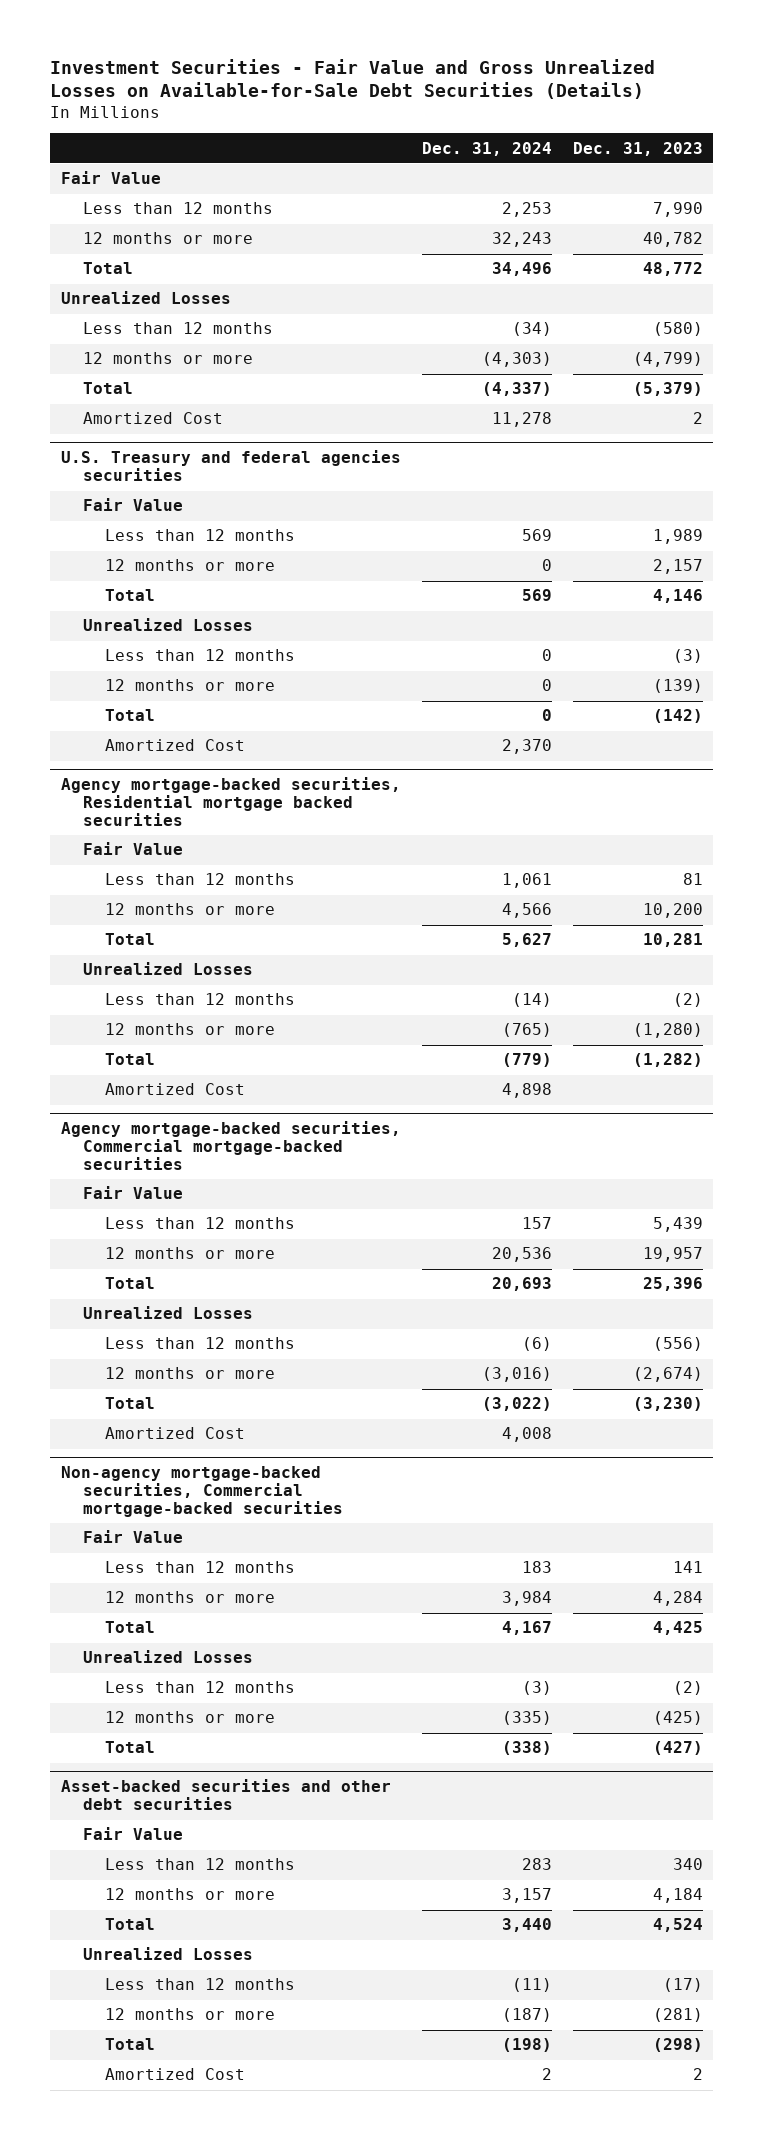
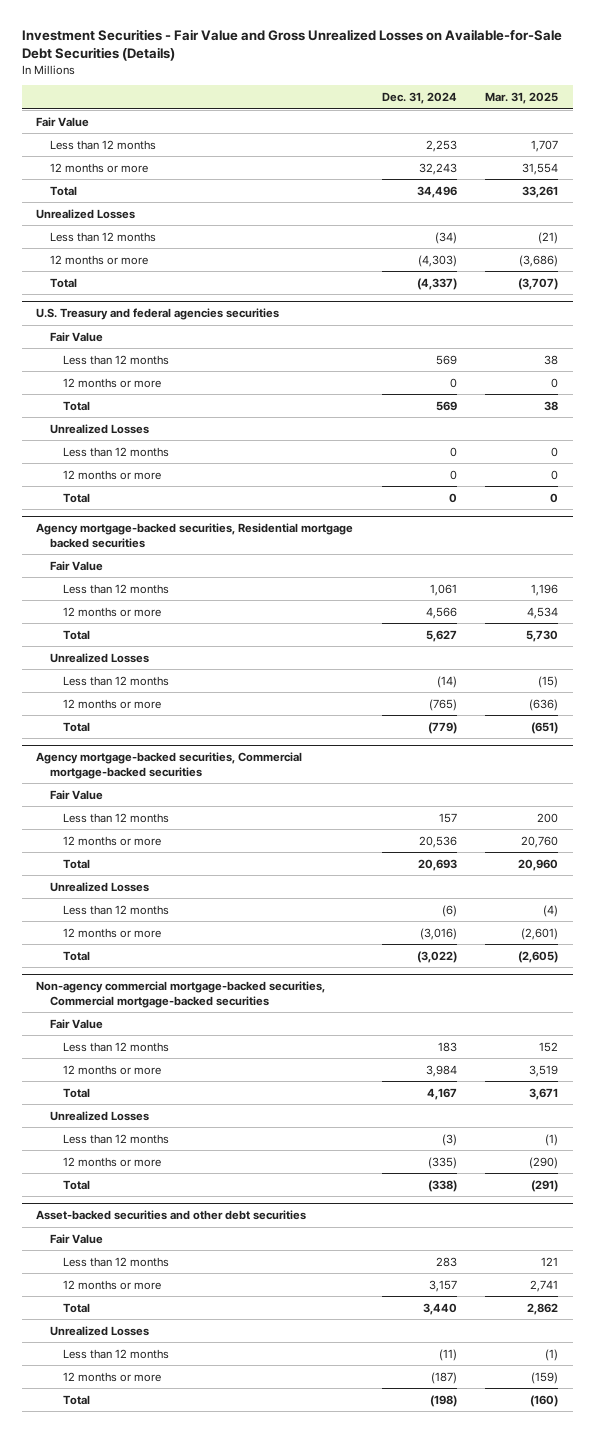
- | Dec. 31, 2024 | Dec. 31, 2023
+ | Dec. 31, 2024 | Mar. 31, 2025
- Amortized Cost | 11,278 | 2
@ U.S. Treasury and federal agencies securities
- Amortized Cost | 2,370 |
@ Agency mortgage-backed securities, Residential mortgage backed securities
- Amortized Cost | 4,898 |
@ Agency mortgage-backed securities, Commercial mortgage-backed securities
- Amortized Cost | 4,008 |
- Non-agency mortgage-backed securities, Commercial mortgage-backed securities
+ Non-agency commercial mortgage-backed securities, Commercial mortgage-backed securities
@ Asset-backed securities and other debt securities
- Amortized Cost | 2 | 2

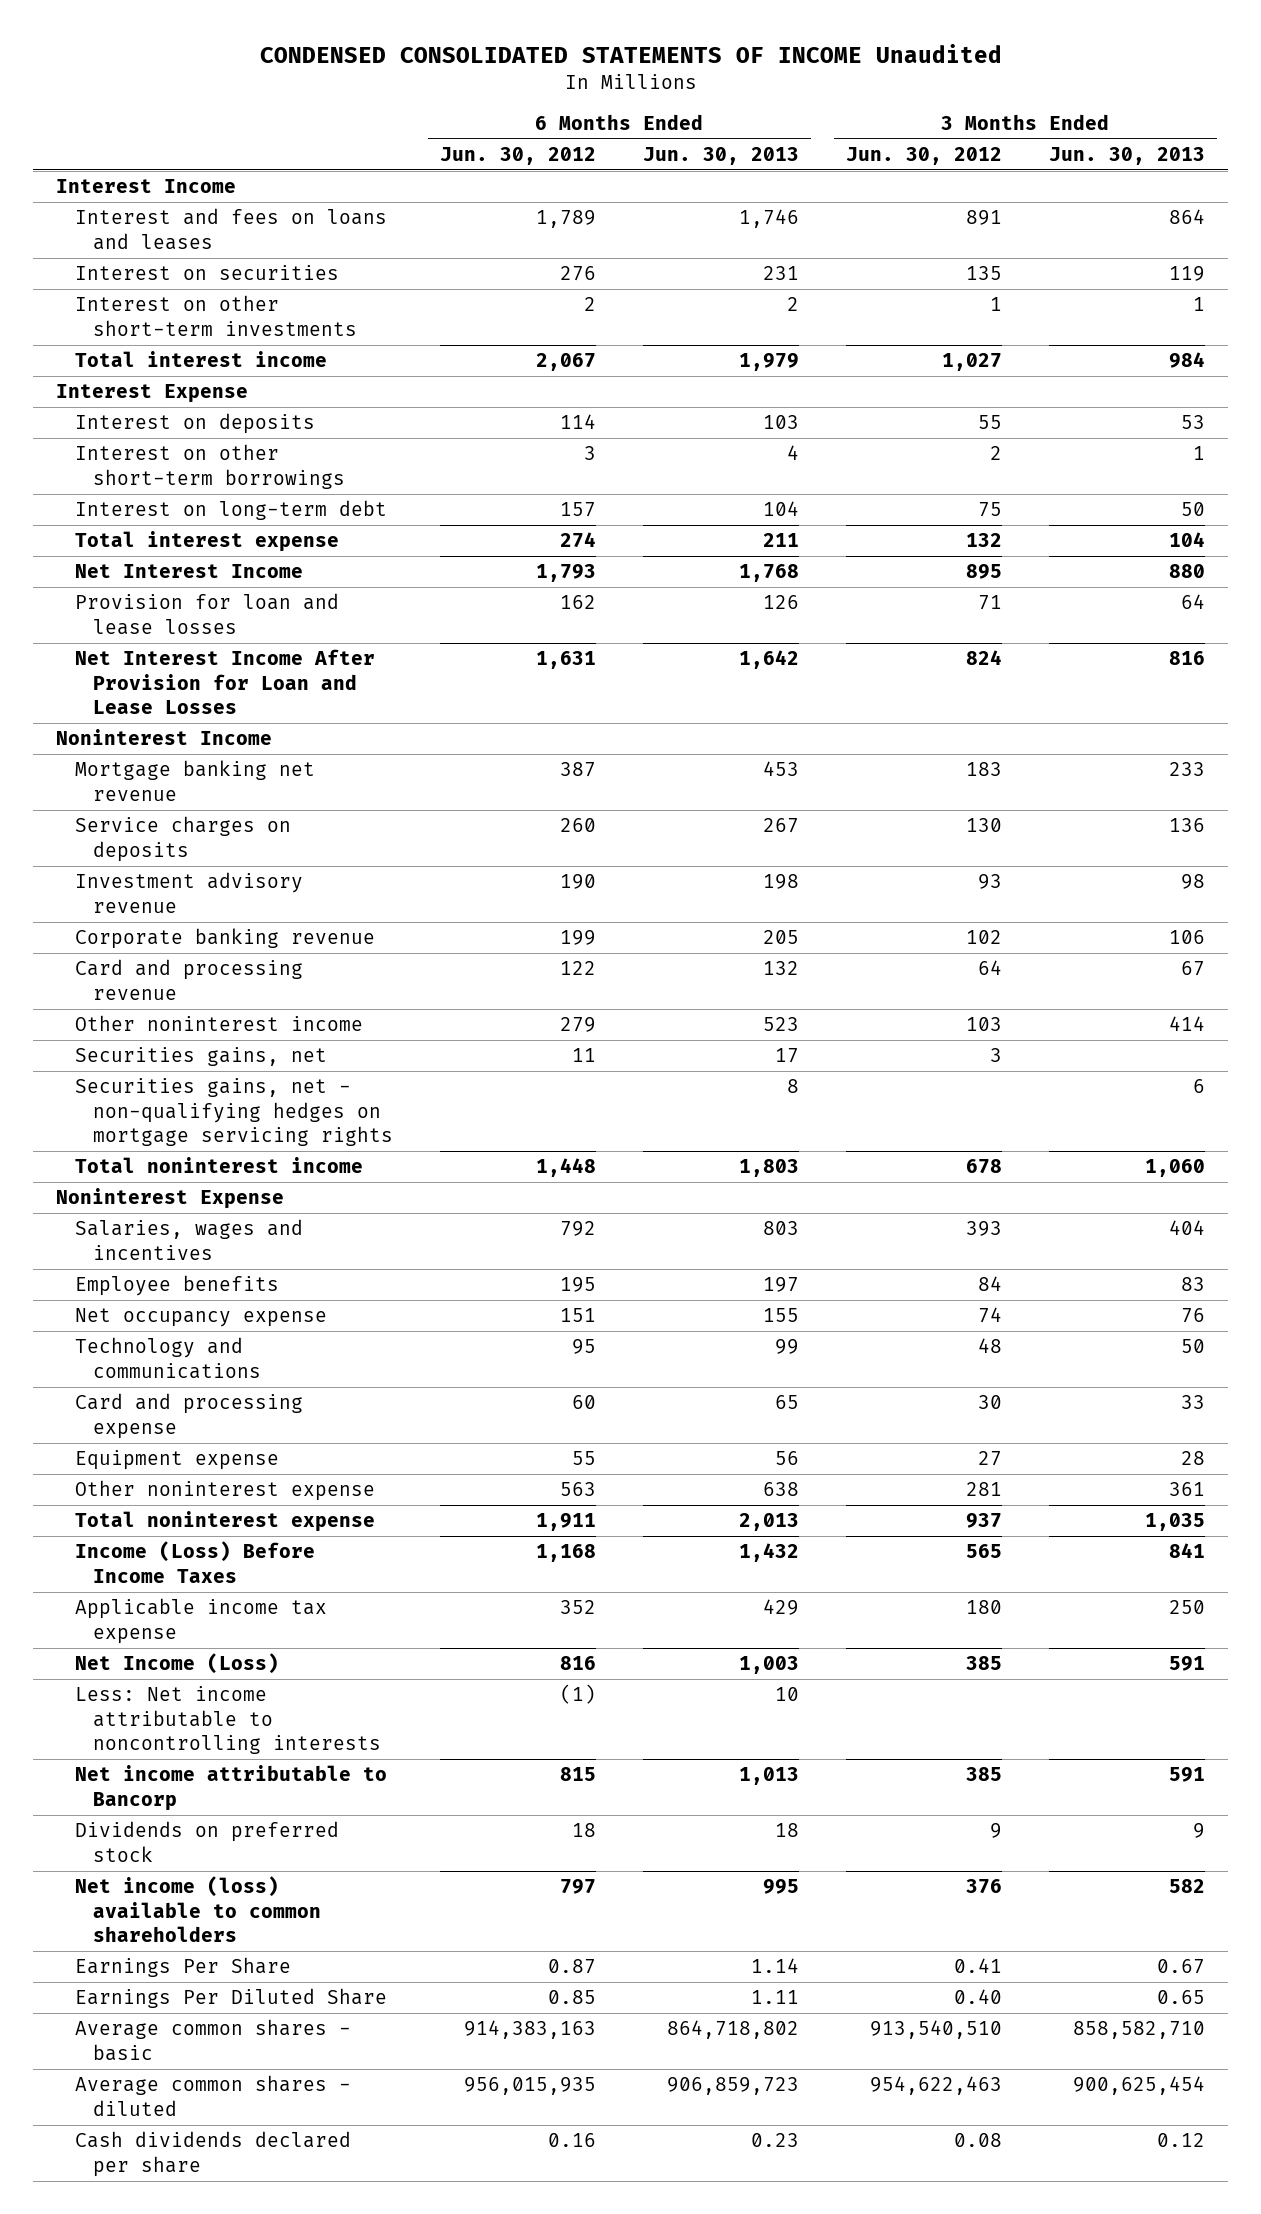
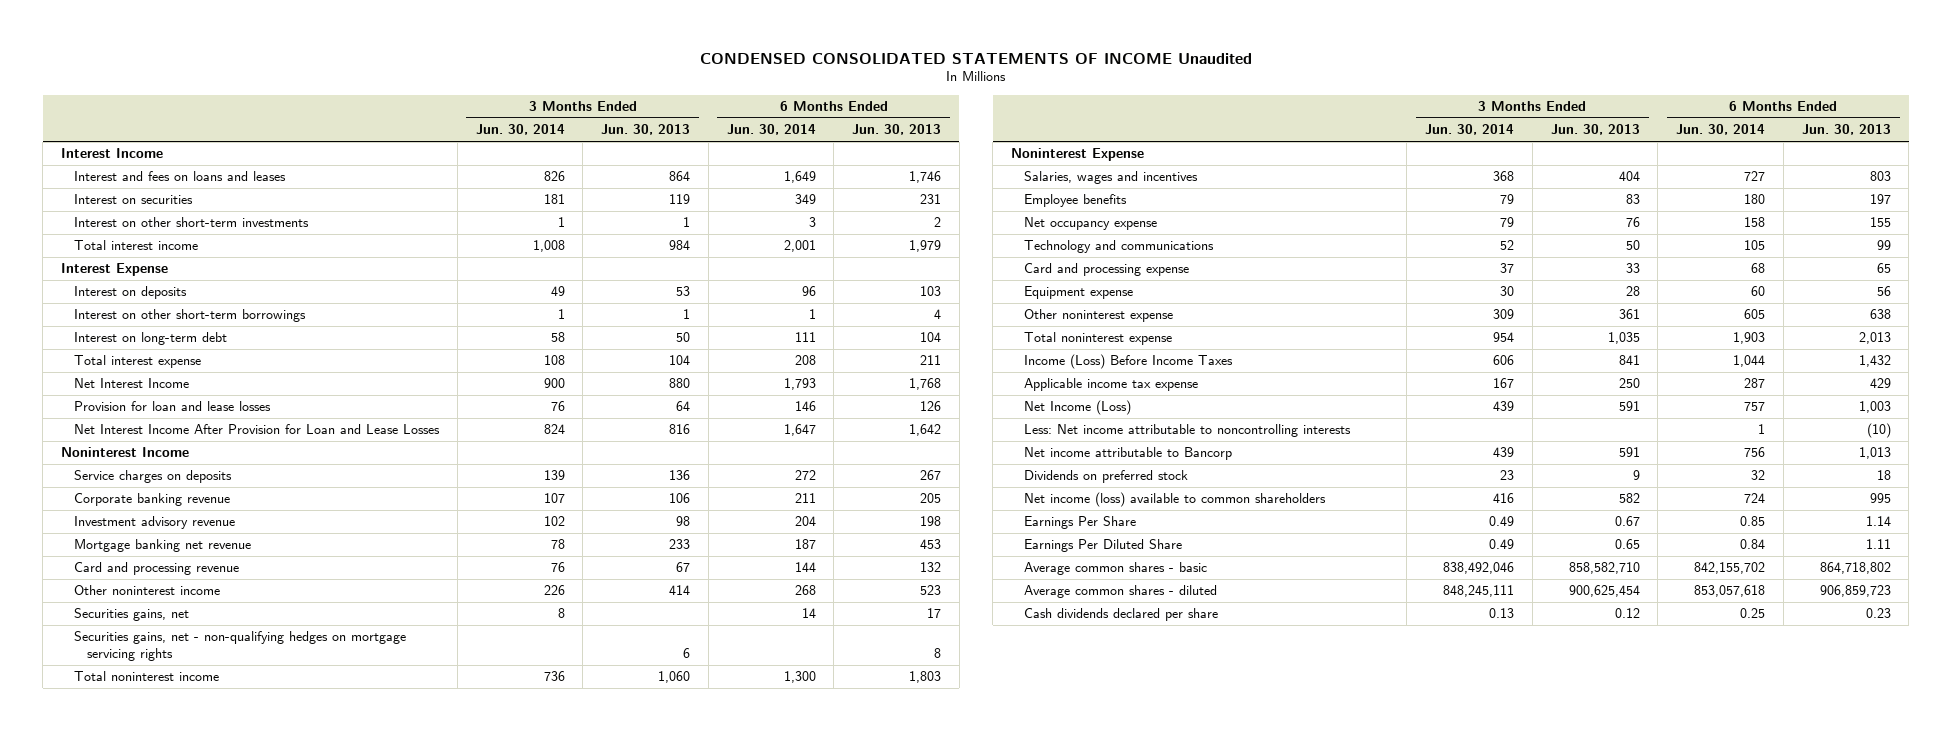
- | 6 Months Ended Jun. 30, 2012 | 6 Months Ended Jun. 30, 2013 | 3 Months Ended Jun. 30, 2012 | 3 Months Ended Jun. 30, 2013
+ | 3 Months Ended Jun. 30, 2014 | 3 Months Ended Jun. 30, 2013 | 6 Months Ended Jun. 30, 2014 | 6 Months Ended Jun. 30, 2013
moved down: Investment advisory revenue | 102 | 98 | 204 | 198
moved down: Mortgage banking net revenue | 78 | 233 | 187 | 453
- Less: Net income attributable to noncontrolling interests | (1) | 10 | |
+ Less: Net income attributable to noncontrolling interests | | | 1 | (10)

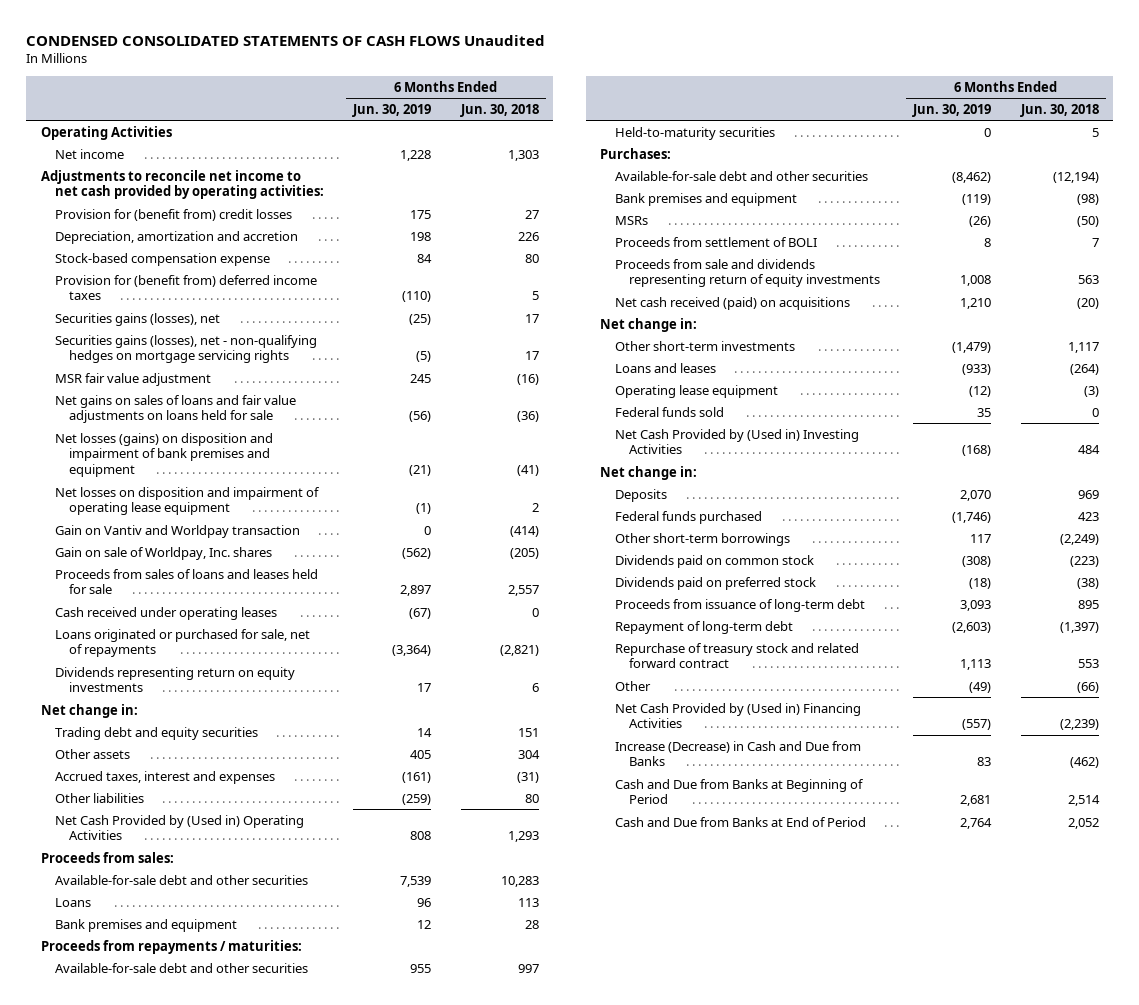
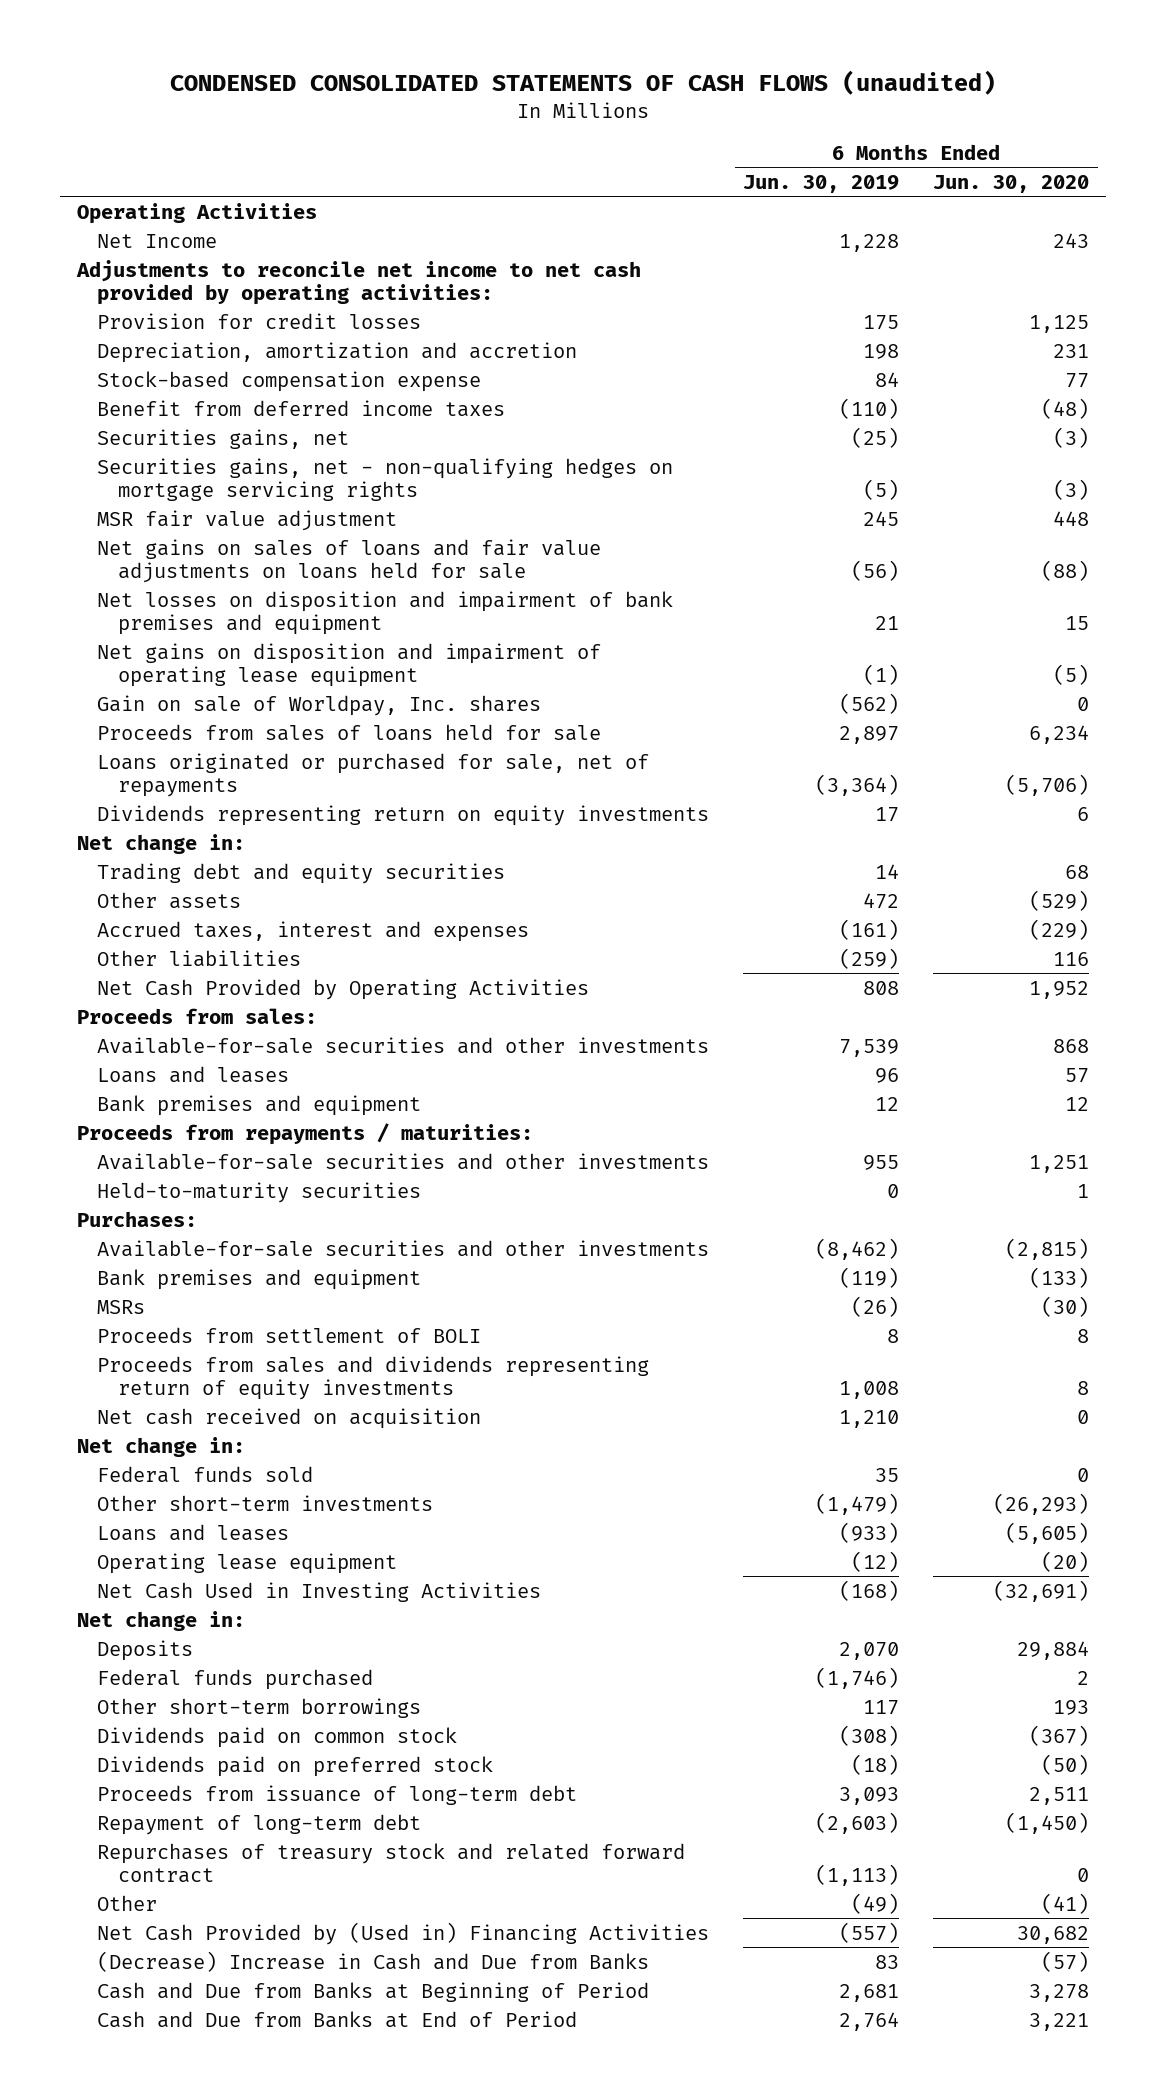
- CONDENSED CONSOLIDATED STATEMENTS OF CASH FLOWS Unaudited
+ CONDENSED CONSOLIDATED STATEMENTS OF CASH FLOWS (unaudited)
- | 6 Months Ended Jun. 30, 2019 | 6 Months Ended Jun. 30, 2018
+ | 6 Months Ended Jun. 30, 2019 | 6 Months Ended Jun. 30, 2020
- Net income | 1,228 | 1,303
+ Net Income | 1,228 | 243
- Provision for (benefit from) credit losses | 175 | 27
+ Provision for credit losses | 175 | 1,125
- Provision for (benefit from) deferred income taxes | (110) | 5
- Securities gains (losses), net | (25) | 17
- Securities gains (losses), net - non-qualifying hedges on mortgage servicing rights | (5) | 17
+ Benefit from deferred income taxes | (110) | (48)
+ Securities gains, net | (25) | (3)
+ Securities gains, net - non-qualifying hedges on mortgage servicing rights | (5) | (3)
- Net losses (gains) on disposition and impairment of bank premises and equipment | (21) | (41)
- Net losses on disposition and impairment of operating lease equipment | (1) | 2
- Gain on Vantiv and Worldpay transaction | 0 | (414)
+ Net losses on disposition and impairment of bank premises and equipment | 21 | 15
+ Net gains on disposition and impairment of operating lease equipment | (1) | (5)
- Proceeds from sales of loans and leases held for sale | 2,897 | 2,557
- Cash received under operating leases | (67) | 0
+ Proceeds from sales of loans held for sale | 2,897 | 6,234
- Other assets | 405 | 304
+ Other assets | 472 | (529)
- Net Cash Provided by (Used in) Operating Activities | 808 | 1,293
+ Net Cash Provided by Operating Activities | 808 | 1,952
- Available-for-sale debt and other securities | 7,539 | 10,283
- Loans | 96 | 113
+ Available-for-sale securities and other investments | 7,539 | 868
+ Loans and leases | 96 | 57
- Available-for-sale debt and other securities | 955 | 997
+ Available-for-sale securities and other investments | 955 | 1,251
- Available-for-sale debt and other securities | (8,462) | (12,194)
+ Available-for-sale securities and other investments | (8,462) | (2,815)
- Proceeds from sale and dividends representing return of equity investments | 1,008 | 563
- Net cash received (paid) on acquisitions | 1,210 | (20)
+ Proceeds from sales and dividends representing return of equity investments | 1,008 | 8
+ Net cash received on acquisition | 1,210 | 0
moved up: Federal funds sold | 35 | 0
- Net Cash Provided by (Used in) Investing Activities | (168) | 484
+ Net Cash Used in Investing Activities | (168) | (32,691)
- Repurchase of treasury stock and related forward contract | 1,113 | 553
+ Repurchases of treasury stock and related forward contract | (1,113) | 0
- Increase (Decrease) in Cash and Due from Banks | 83 | (462)
+ (Decrease) Increase in Cash and Due from Banks | 83 | (57)

